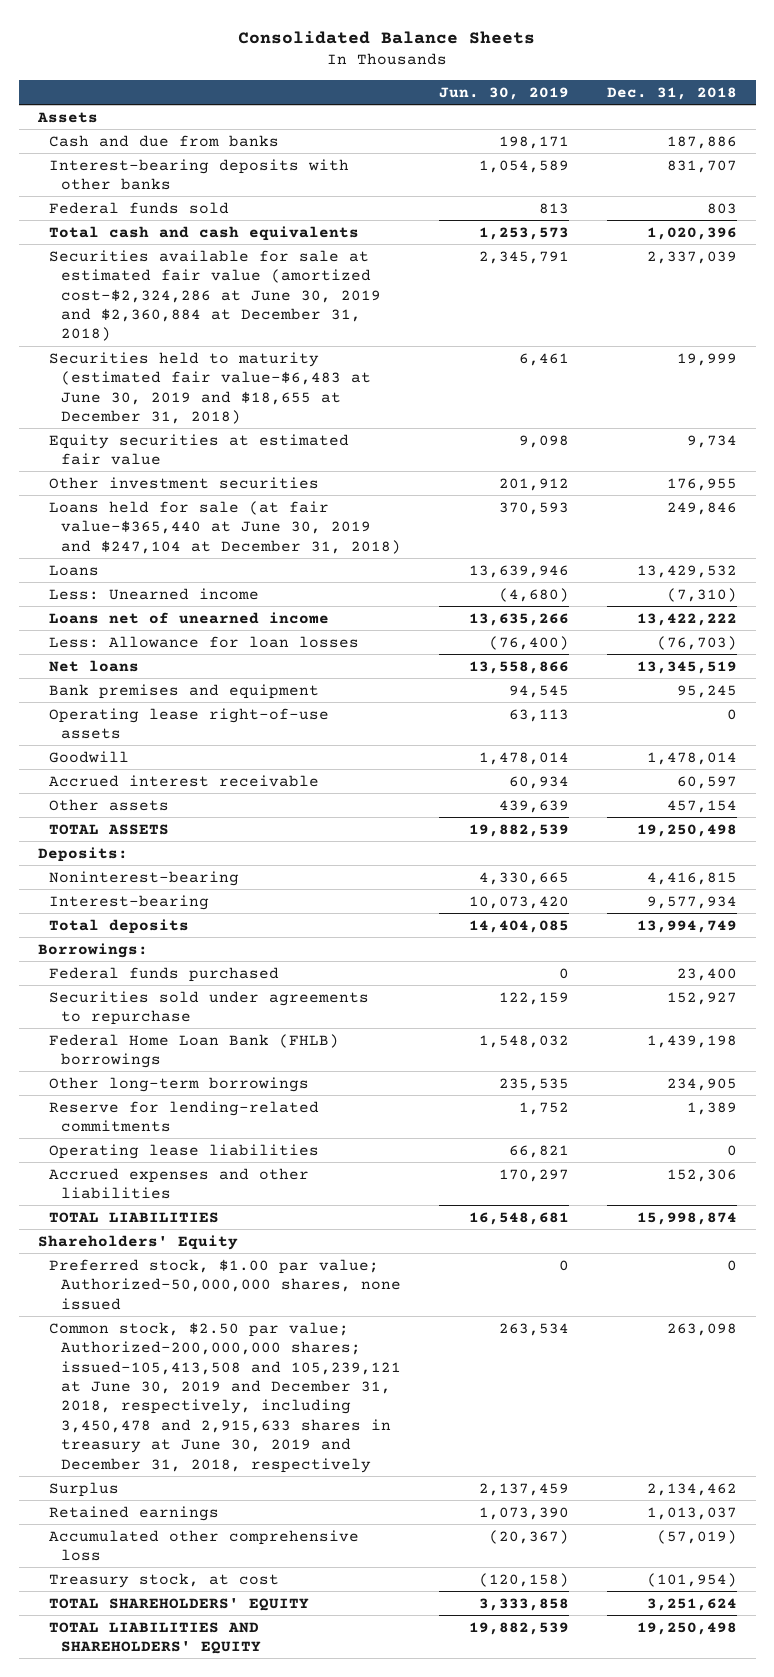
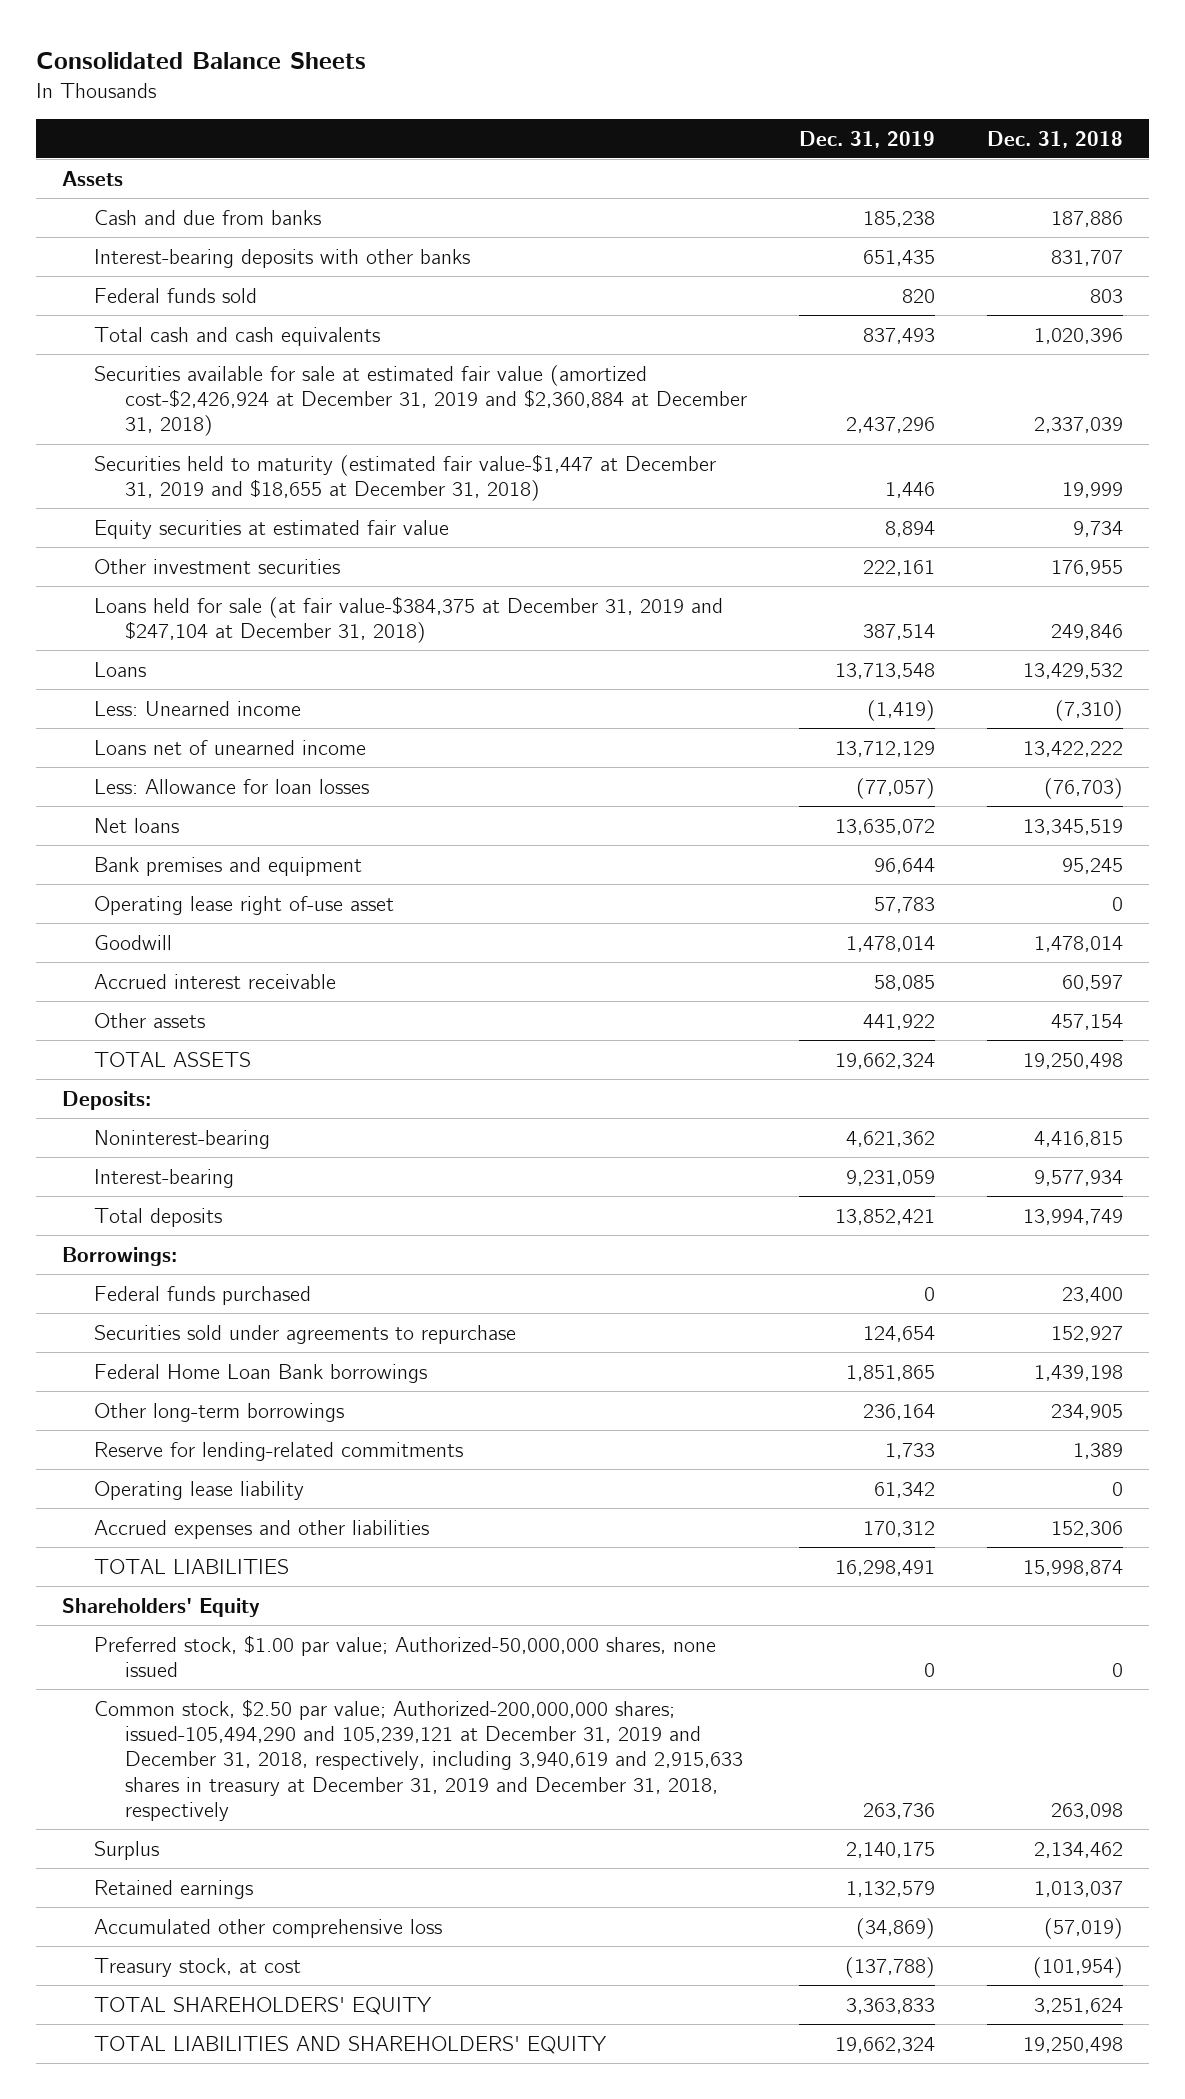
- | Jun. 30, 2019 | Dec. 31, 2018
+ | Dec. 31, 2019 | Dec. 31, 2018
- Securities available for sale at estimated fair value (amortized cost-$2,324,286 at June 30, 2019 and $2,360,884 at December 31, 2018) | 2,345,791 | 2,337,039
- Securities held to maturity (estimated fair value-$6,483 at June 30, 2019 and $18,655 at December 31, 2018) | 6,461 | 19,999
+ Securities available for sale at estimated fair value (amortized cost-$2,426,924 at December 31, 2019 and $2,360,884 at December 31, 2018) | 2,437,296 | 2,337,039
+ Securities held to maturity (estimated fair value-$1,447 at December 31, 2019 and $18,655 at December 31, 2018) | 1,446 | 19,999
- Loans held for sale (at fair value-$365,440 at June 30, 2019 and $247,104 at December 31, 2018) | 370,593 | 249,846
+ Loans held for sale (at fair value-$384,375 at December 31, 2019 and $247,104 at December 31, 2018) | 387,514 | 249,846
- Operating lease right-of-use assets | 63,113 | 0
+ Operating lease right of-use asset | 57,783 | 0
- Federal Home Loan Bank (FHLB) borrowings | 1,548,032 | 1,439,198
+ Federal Home Loan Bank borrowings | 1,851,865 | 1,439,198
- Operating lease liabilities | 66,821 | 0
+ Operating lease liability | 61,342 | 0
- Common stock, $2.50 par value; Authorized-200,000,000 shares; issued-105,413,508 and 105,239,121 at June 30, 2019 and December 31, 2018, respectively, including 3,450,478 and 2,915,633 shares in treasury at June 30, 2019 and December 31, 2018, respectively | 263,534 | 263,098
+ Common stock, $2.50 par value; Authorized-200,000,000 shares; issued-105,494,290 and 105,239,121 at December 31, 2019 and December 31, 2018, respectively, including 3,940,619 and 2,915,633 shares in treasury at December 31, 2019 and December 31, 2018, respectively | 263,736 | 263,098

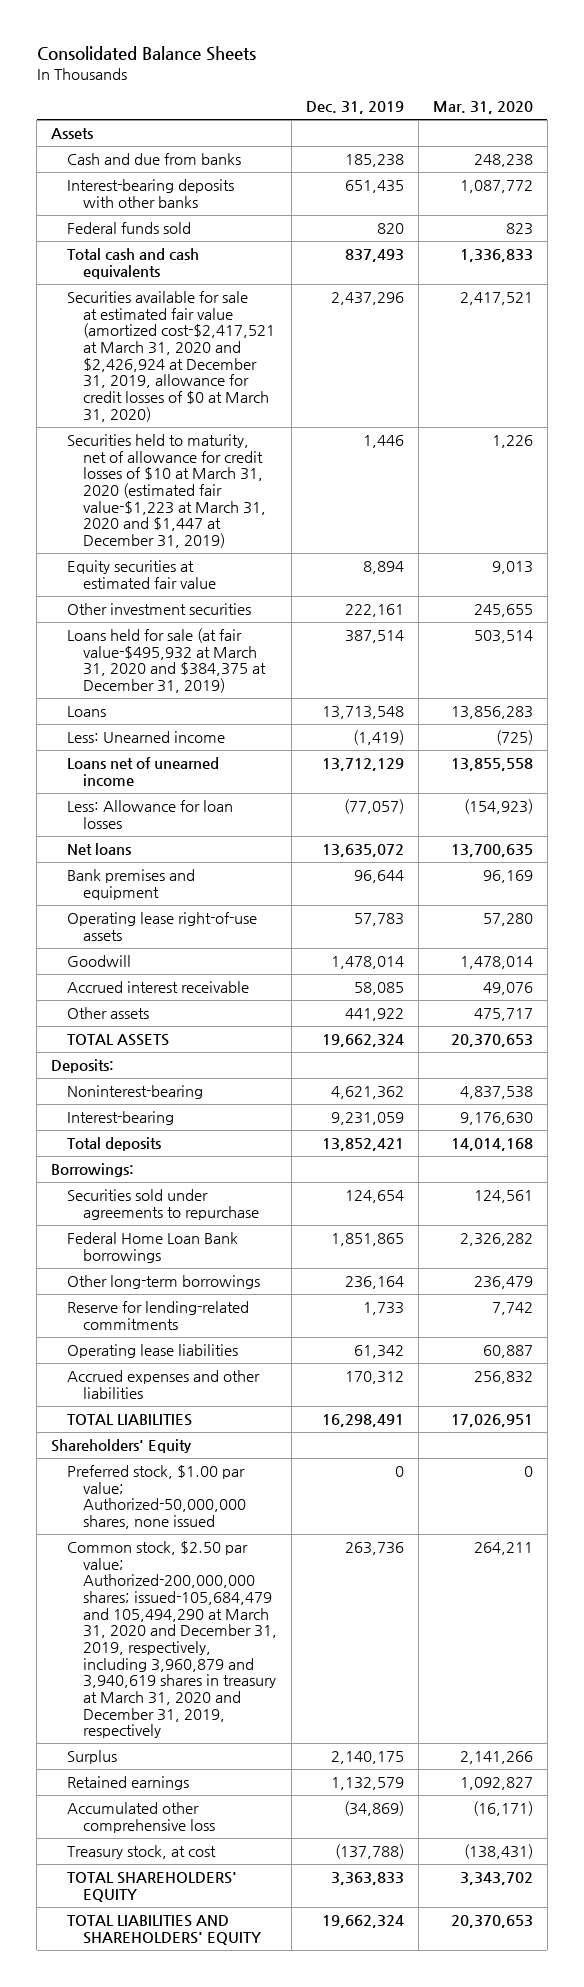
- | Dec. 31, 2019 | Dec. 31, 2018
+ | Dec. 31, 2019 | Mar. 31, 2020
- Securities available for sale at estimated fair value (amortized cost-$2,426,924 at December 31, 2019 and $2,360,884 at December 31, 2018) | 2,437,296 | 2,337,039
- Securities held to maturity (estimated fair value-$1,447 at December 31, 2019 and $18,655 at December 31, 2018) | 1,446 | 19,999
+ Securities available for sale at estimated fair value (amortized cost-$2,417,521 at March 31, 2020 and $2,426,924 at December 31, 2019, allowance for credit losses of $0 at March 31, 2020) | 2,437,296 | 2,417,521
+ Securities held to maturity, net of allowance for credit losses of $10 at March 31, 2020 (estimated fair value-$1,223 at March 31, 2020 and $1,447 at December 31, 2019) | 1,446 | 1,226
- Loans held for sale (at fair value-$384,375 at December 31, 2019 and $247,104 at December 31, 2018) | 387,514 | 249,846
+ Loans held for sale (at fair value-$495,932 at March 31, 2020 and $384,375 at December 31, 2019) | 387,514 | 503,514
- Operating lease right of-use asset | 57,783 | 0
+ Operating lease right-of-use assets | 57,783 | 57,280
- Federal funds purchased | 0 | 23,400
- Operating lease liability | 61,342 | 0
+ Operating lease liabilities | 61,342 | 60,887
- Common stock, $2.50 par value; Authorized-200,000,000 shares; issued-105,494,290 and 105,239,121 at December 31, 2019 and December 31, 2018, respectively, including 3,940,619 and 2,915,633 shares in treasury at December 31, 2019 and December 31, 2018, respectively | 263,736 | 263,098
+ Common stock, $2.50 par value; Authorized-200,000,000 shares; issued-105,684,479 and 105,494,290 at March 31, 2020 and December 31, 2019, respectively, including 3,960,879 and 3,940,619 shares in treasury at March 31, 2020 and December 31, 2019, respectively | 263,736 | 264,211

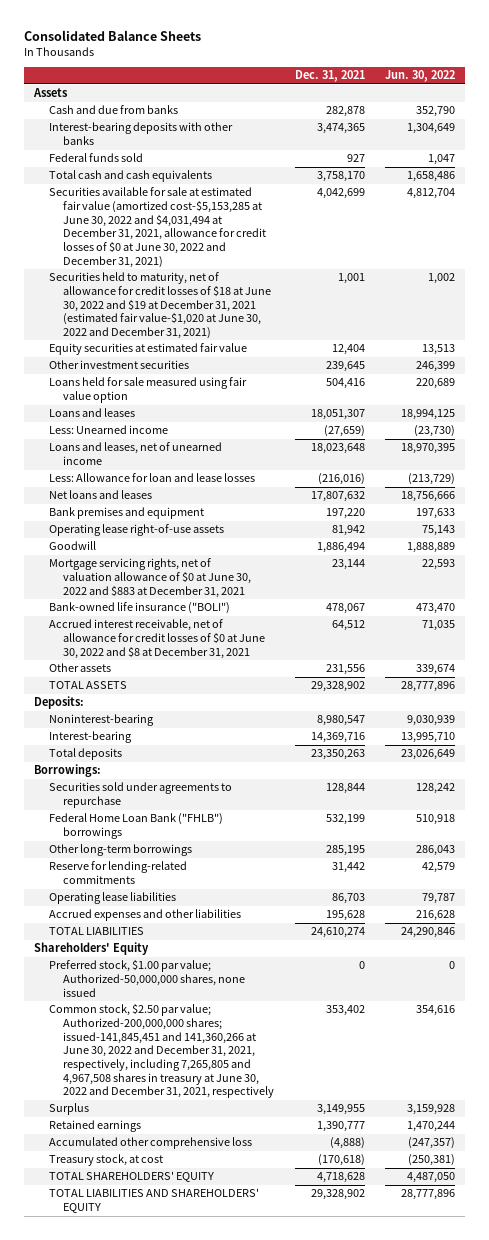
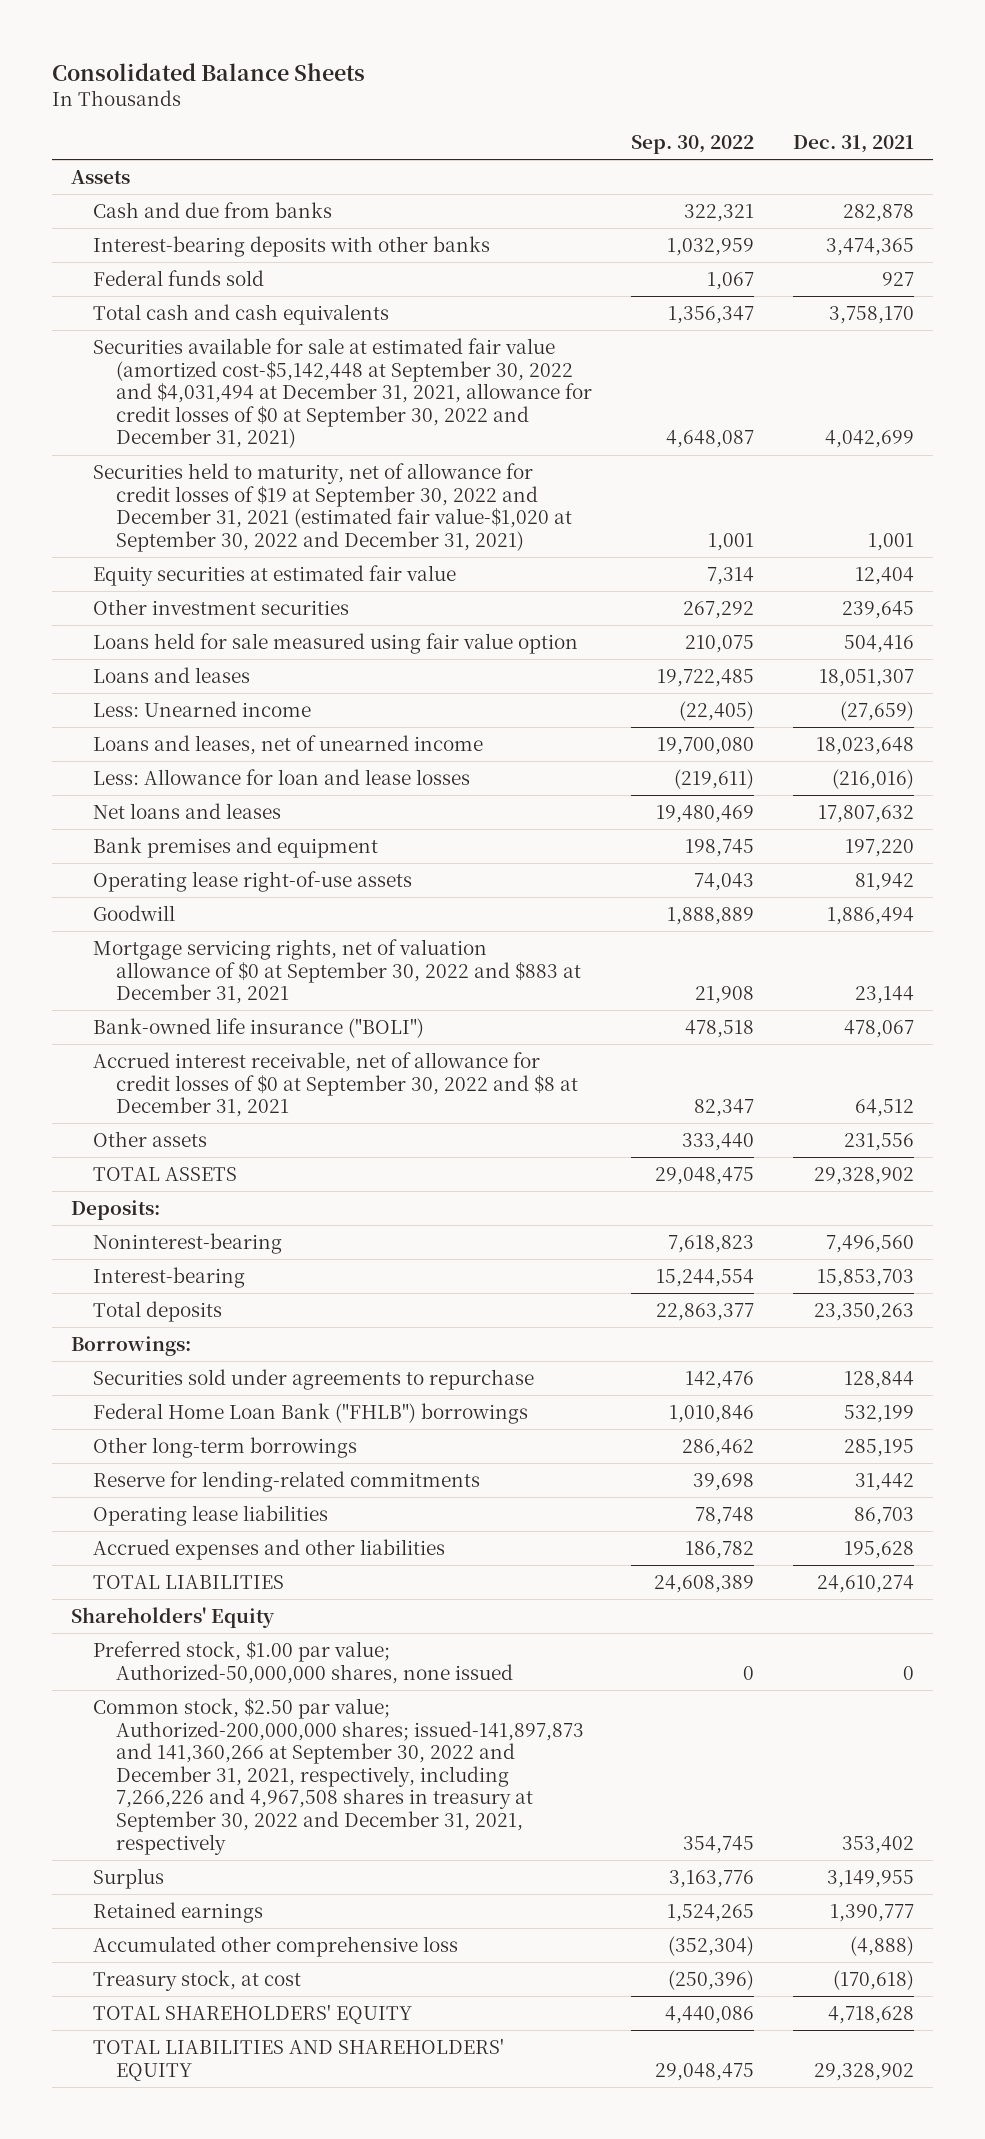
- | Dec. 31, 2021 | Jun. 30, 2022
+ | Sep. 30, 2022 | Dec. 31, 2021
- Securities available for sale at estimated fair value (amortized cost-$5,153,285 at June 30, 2022 and $4,031,494 at December 31, 2021, allowance for credit losses of $0 at June 30, 2022 and December 31, 2021) | 4,042,699 | 4,812,704
- Securities held to maturity, net of allowance for credit losses of $18 at June 30, 2022 and $19 at December 31, 2021 (estimated fair value-$1,020 at June 30, 2022 and December 31, 2021) | 1,001 | 1,002
+ Securities available for sale at estimated fair value (amortized cost-$5,142,448 at September 30, 2022 and $4,031,494 at December 31, 2021, allowance for credit losses of $0 at September 30, 2022 and December 31, 2021) | 4,648,087 | 4,042,699
+ Securities held to maturity, net of allowance for credit losses of $19 at September 30, 2022 and December 31, 2021 (estimated fair value-$1,020 at September 30, 2022 and December 31, 2021) | 1,001 | 1,001
- Mortgage servicing rights, net of valuation allowance of $0 at June 30, 2022 and $883 at December 31, 2021 | 23,144 | 22,593
+ Mortgage servicing rights, net of valuation allowance of $0 at September 30, 2022 and $883 at December 31, 2021 | 21,908 | 23,144
- Accrued interest receivable, net of allowance for credit losses of $0 at June 30, 2022 and $8 at December 31, 2021 | 64,512 | 71,035
+ Accrued interest receivable, net of allowance for credit losses of $0 at September 30, 2022 and $8 at December 31, 2021 | 82,347 | 64,512
- Noninterest-bearing | 8,980,547 | 9,030,939
- Interest-bearing | 14,369,716 | 13,995,710
+ Noninterest-bearing | 7,618,823 | 7,496,560
+ Interest-bearing | 15,244,554 | 15,853,703
- Common stock, $2.50 par value; Authorized-200,000,000 shares; issued-141,845,451 and 141,360,266 at June 30, 2022 and December 31, 2021, respectively, including 7,265,805 and 4,967,508 shares in treasury at June 30, 2022 and December 31, 2021, respectively | 353,402 | 354,616
+ Common stock, $2.50 par value; Authorized-200,000,000 shares; issued-141,897,873 and 141,360,266 at September 30, 2022 and December 31, 2021, respectively, including 7,266,226 and 4,967,508 shares in treasury at September 30, 2022 and December 31, 2021, respectively | 354,745 | 353,402

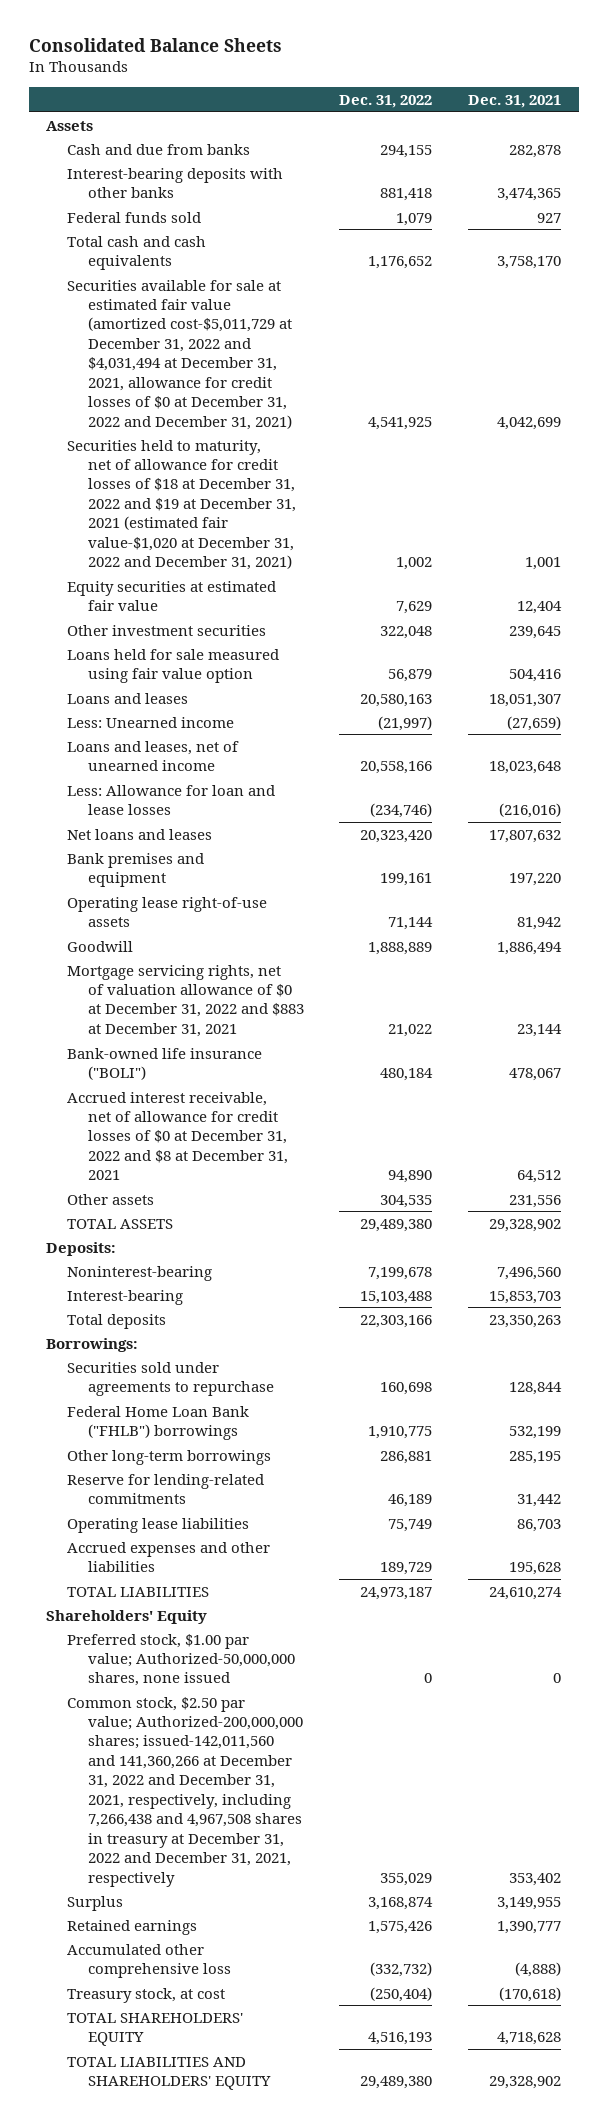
- | Sep. 30, 2022 | Dec. 31, 2021
+ | Dec. 31, 2022 | Dec. 31, 2021
- Securities available for sale at estimated fair value (amortized cost-$5,142,448 at September 30, 2022 and $4,031,494 at December 31, 2021, allowance for credit losses of $0 at September 30, 2022 and December 31, 2021) | 4,648,087 | 4,042,699
- Securities held to maturity, net of allowance for credit losses of $19 at September 30, 2022 and December 31, 2021 (estimated fair value-$1,020 at September 30, 2022 and December 31, 2021) | 1,001 | 1,001
+ Securities available for sale at estimated fair value (amortized cost-$5,011,729 at December 31, 2022 and $4,031,494 at December 31, 2021, allowance for credit losses of $0 at December 31, 2022 and December 31, 2021) | 4,541,925 | 4,042,699
+ Securities held to maturity, net of allowance for credit losses of $18 at December 31, 2022 and $19 at December 31, 2021 (estimated fair value-$1,020 at December 31, 2022 and December 31, 2021) | 1,002 | 1,001
- Mortgage servicing rights, net of valuation allowance of $0 at September 30, 2022 and $883 at December 31, 2021 | 21,908 | 23,144
+ Mortgage servicing rights, net of valuation allowance of $0 at December 31, 2022 and $883 at December 31, 2021 | 21,022 | 23,144
- Accrued interest receivable, net of allowance for credit losses of $0 at September 30, 2022 and $8 at December 31, 2021 | 82,347 | 64,512
+ Accrued interest receivable, net of allowance for credit losses of $0 at December 31, 2022 and $8 at December 31, 2021 | 94,890 | 64,512
- Common stock, $2.50 par value; Authorized-200,000,000 shares; issued-141,897,873 and 141,360,266 at September 30, 2022 and December 31, 2021, respectively, including 7,266,226 and 4,967,508 shares in treasury at September 30, 2022 and December 31, 2021, respectively | 354,745 | 353,402
+ Common stock, $2.50 par value; Authorized-200,000,000 shares; issued-142,011,560 and 141,360,266 at December 31, 2022 and December 31, 2021, respectively, including 7,266,438 and 4,967,508 shares in treasury at December 31, 2022 and December 31, 2021, respectively | 355,029 | 353,402

